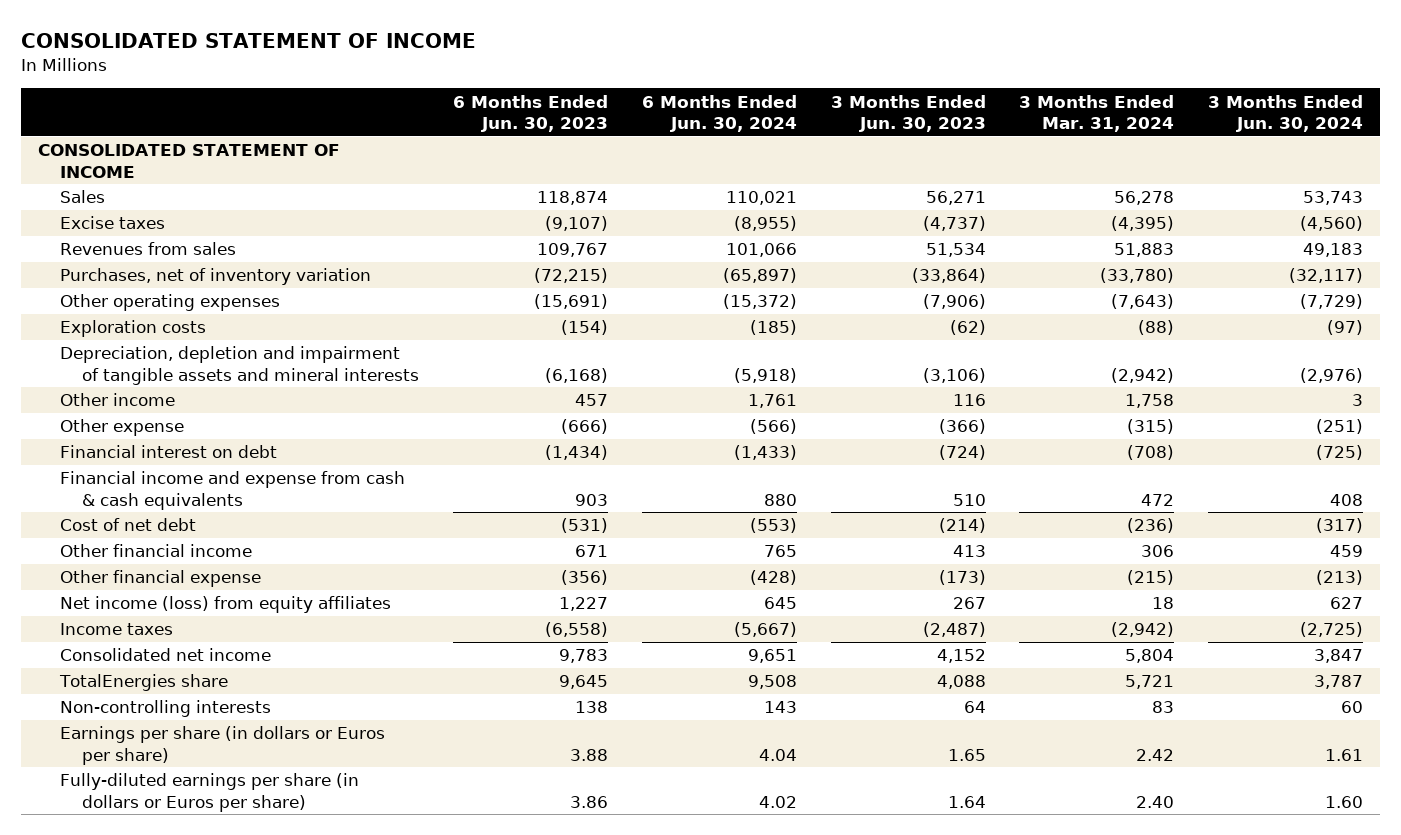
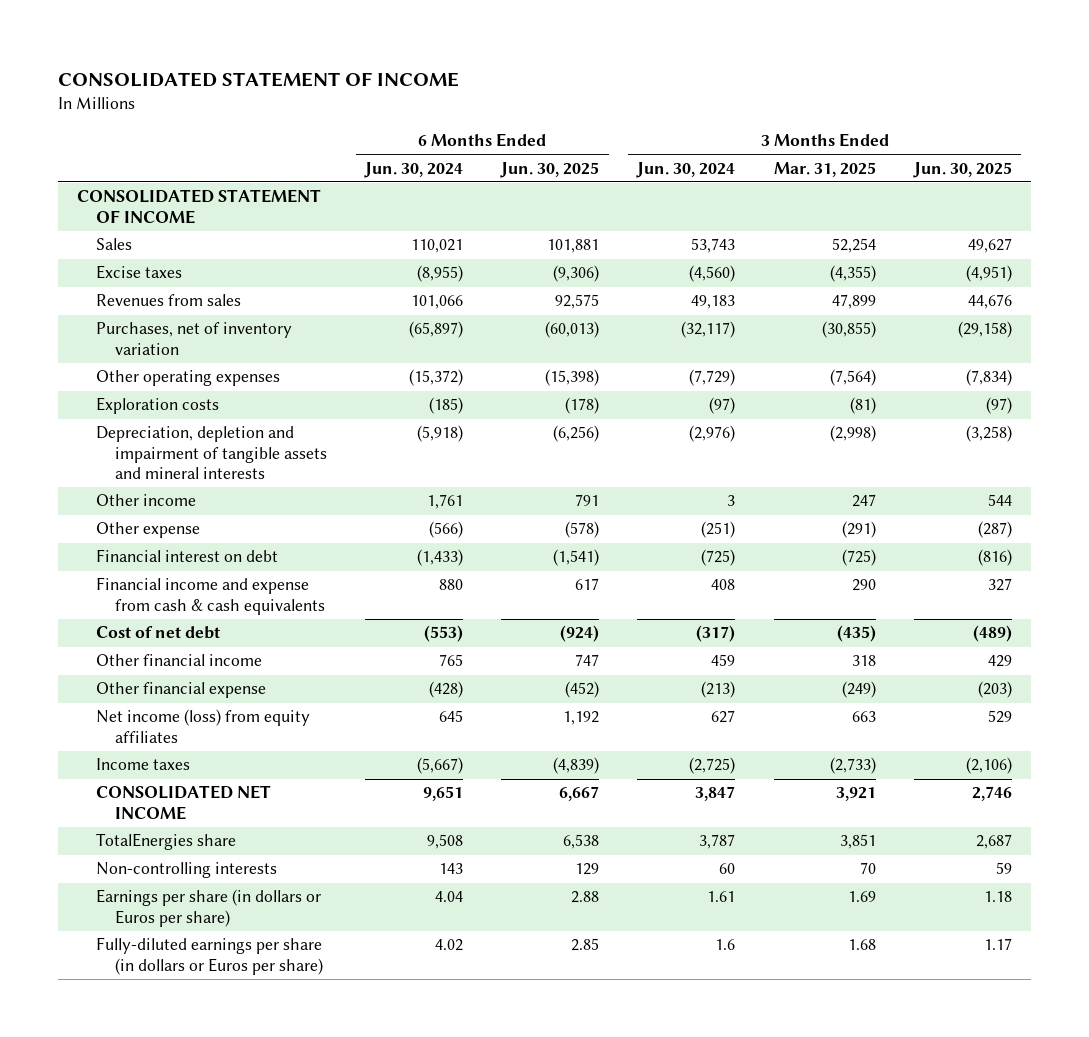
- | 6 Months Ended Jun. 30, 2023 | 6 Months Ended Jun. 30, 2024 | 3 Months Ended Jun. 30, 2023 | 3 Months Ended Mar. 31, 2024 | 3 Months Ended Jun. 30, 2024
+ | 6 Months Ended Jun. 30, 2024 | 6 Months Ended Jun. 30, 2025 | 3 Months Ended Jun. 30, 2024 | 3 Months Ended Mar. 31, 2025 | 3 Months Ended Jun. 30, 2025
- Consolidated net income | 9,783 | 9,651 | 4,152 | 5,804 | 3,847
+ CONSOLIDATED NET INCOME | 9,651 | 6,667 | 3,847 | 3,921 | 2,746
- Fully-diluted earnings per share (in dollars or Euros per share) | 3.86 | 4.02 | 1.64 | 2.40 | 1.60
+ Fully-diluted earnings per share (in dollars or Euros per share) | 4.02 | 2.85 | 1.6 | 1.68 | 1.17

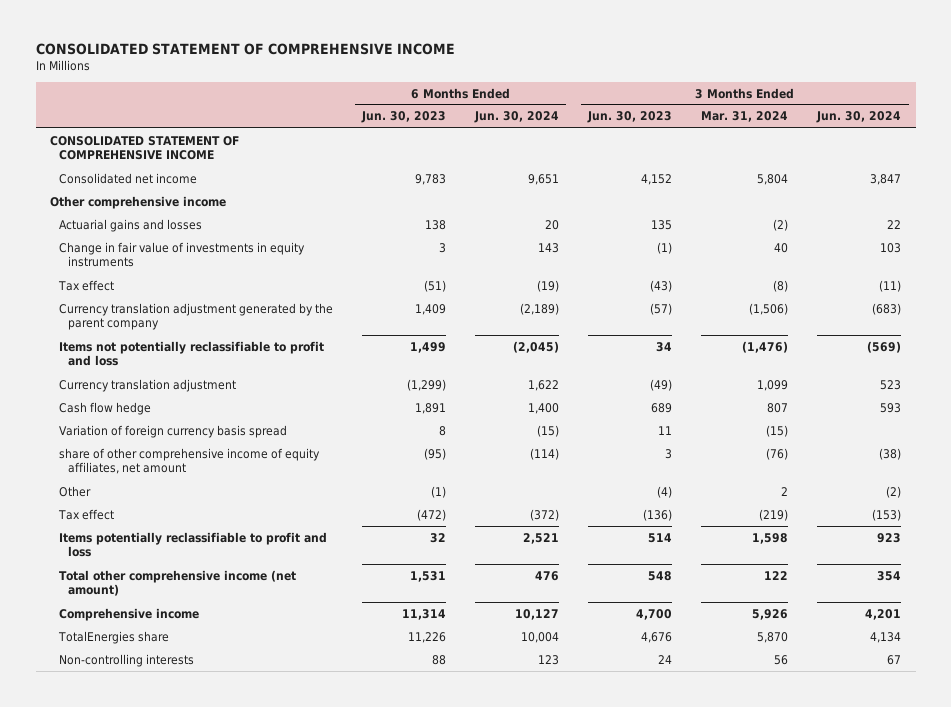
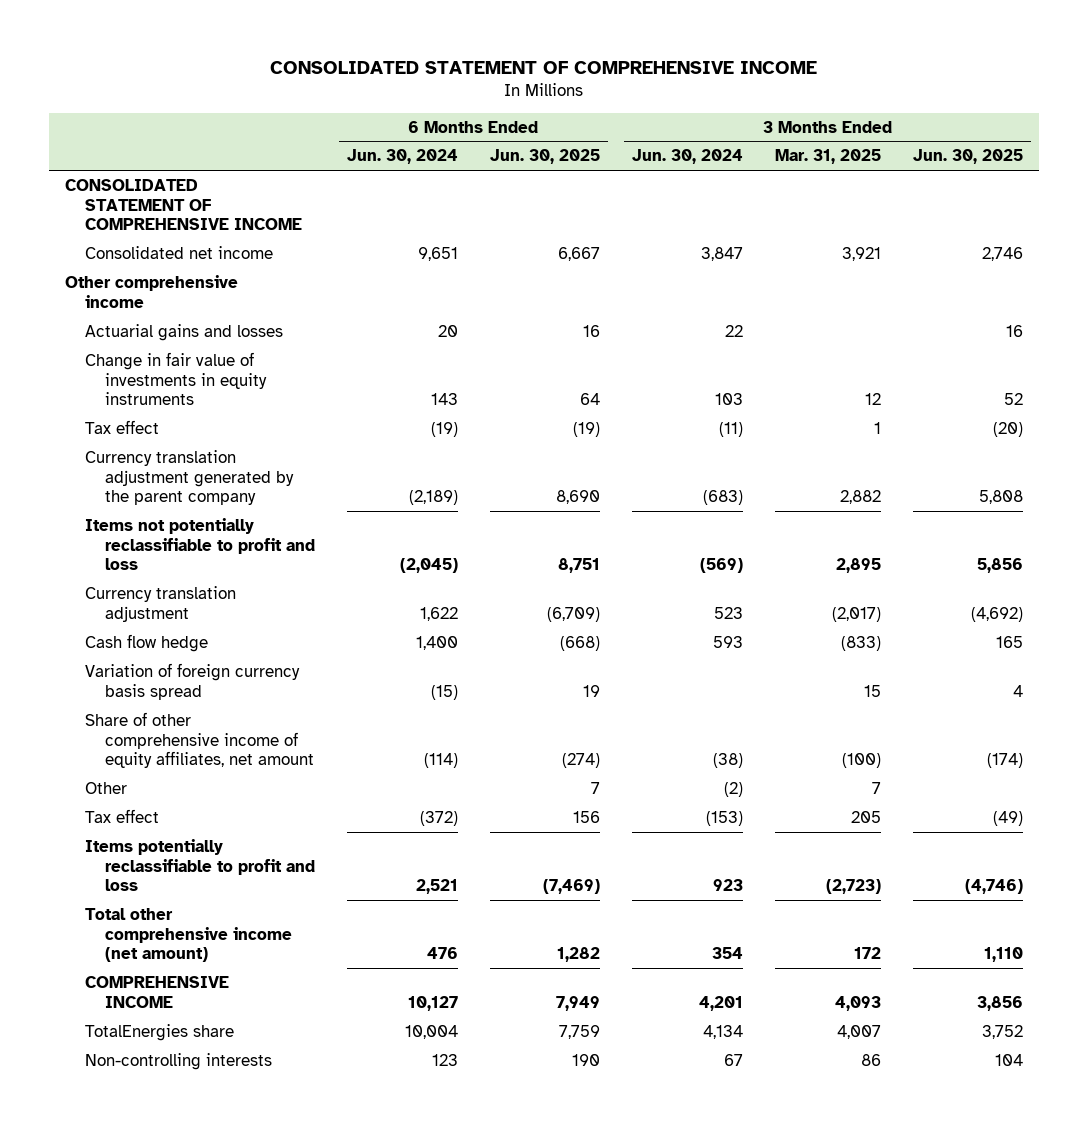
- | 6 Months Ended Jun. 30, 2023 | 6 Months Ended Jun. 30, 2024 | 3 Months Ended Jun. 30, 2023 | 3 Months Ended Mar. 31, 2024 | 3 Months Ended Jun. 30, 2024
+ | 6 Months Ended Jun. 30, 2024 | 6 Months Ended Jun. 30, 2025 | 3 Months Ended Jun. 30, 2024 | 3 Months Ended Mar. 31, 2025 | 3 Months Ended Jun. 30, 2025
- share of other comprehensive income of equity affiliates, net amount | (95) | (114) | 3 | (76) | (38)
+ Share of other comprehensive income of equity affiliates, net amount | (114) | (274) | (38) | (100) | (174)
- Comprehensive income | 11,314 | 10,127 | 4,700 | 5,926 | 4,201
+ COMPREHENSIVE INCOME | 10,127 | 7,949 | 4,201 | 4,093 | 3,856

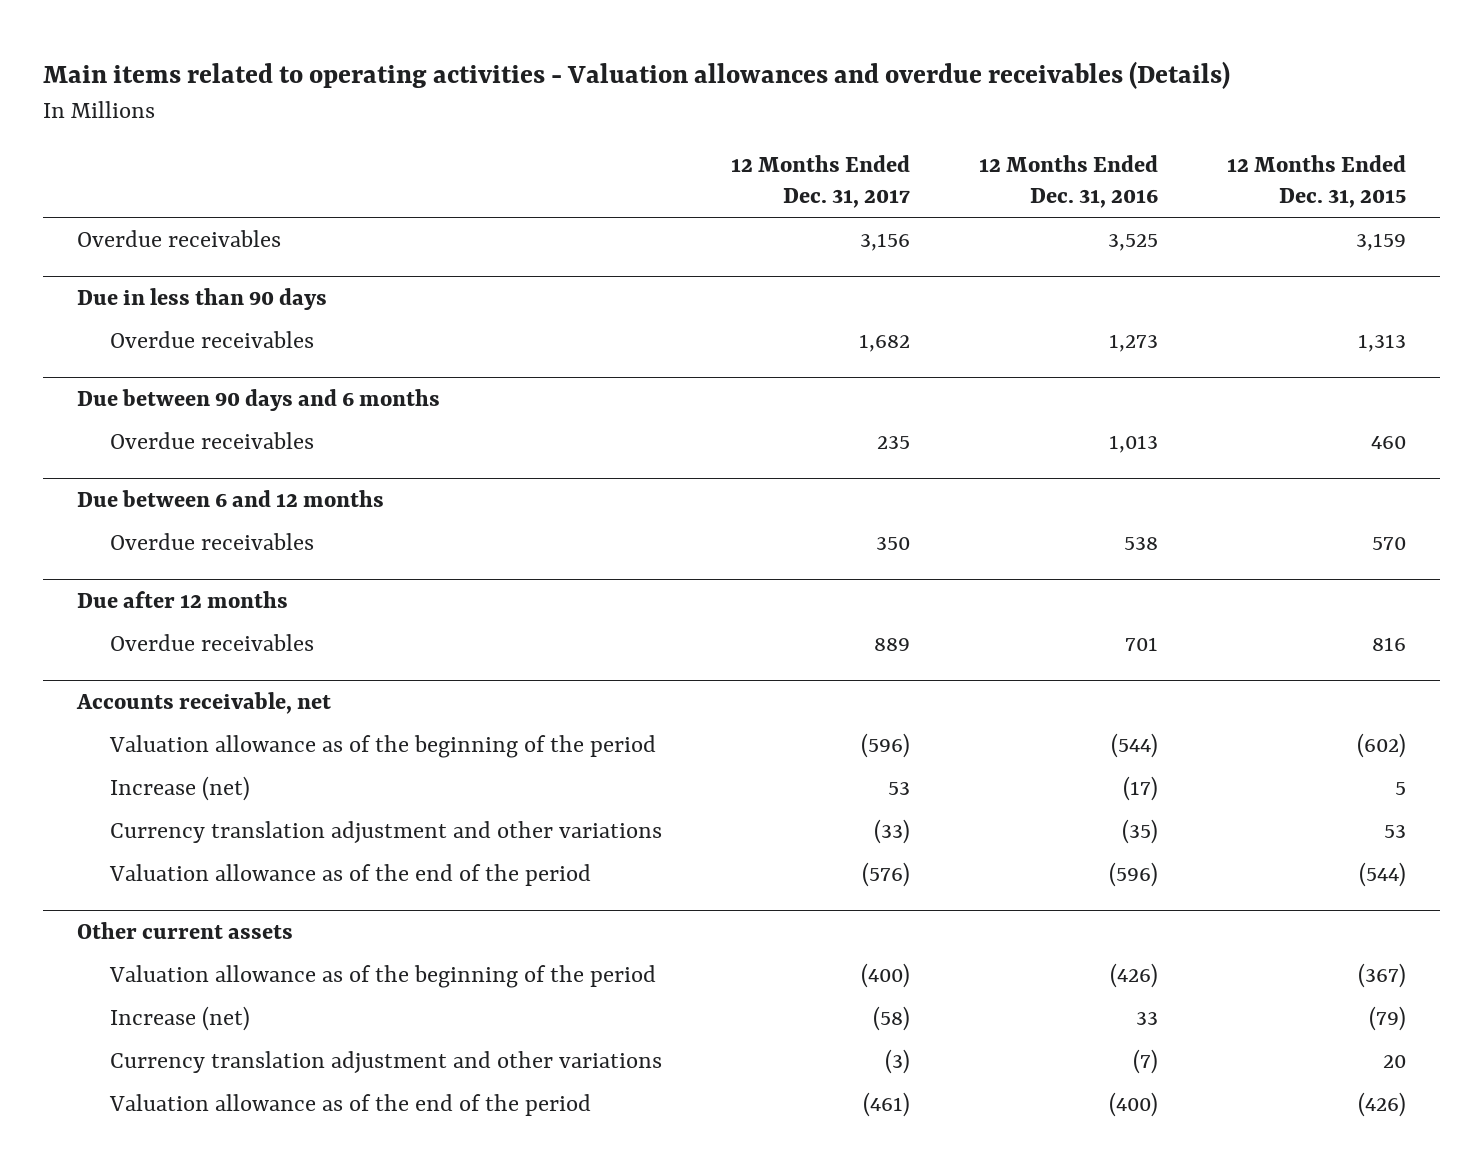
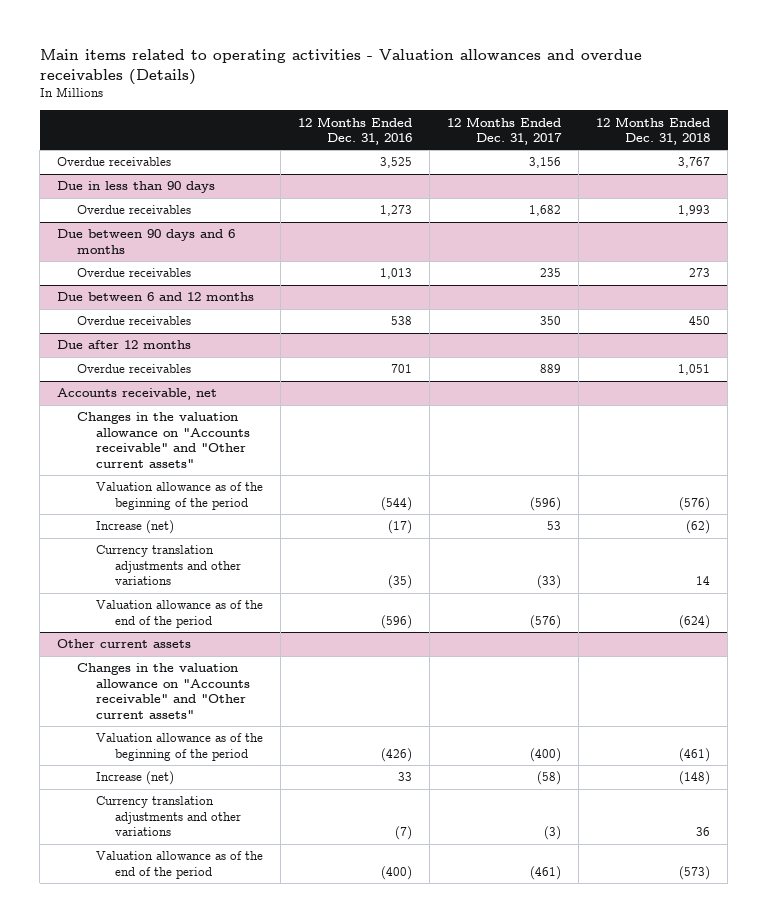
- | 12 Months Ended Dec. 31, 2017 | 12 Months Ended Dec. 31, 2016 | 12 Months Ended Dec. 31, 2015
+ | 12 Months Ended Dec. 31, 2016 | 12 Months Ended Dec. 31, 2017 | 12 Months Ended Dec. 31, 2018
@ Accounts receivable, net
+ Changes in the valuation allowance on "Accounts receivable" and "Other current assets"
- Currency translation adjustment and other variations | (33) | (35) | 53
+ Currency translation adjustments and other variations | (35) | (33) | 14
@ Other current assets
+ Changes in the valuation allowance on "Accounts receivable" and "Other current assets"
- Currency translation adjustment and other variations | (3) | (7) | 20
+ Currency translation adjustments and other variations | (7) | (3) | 36

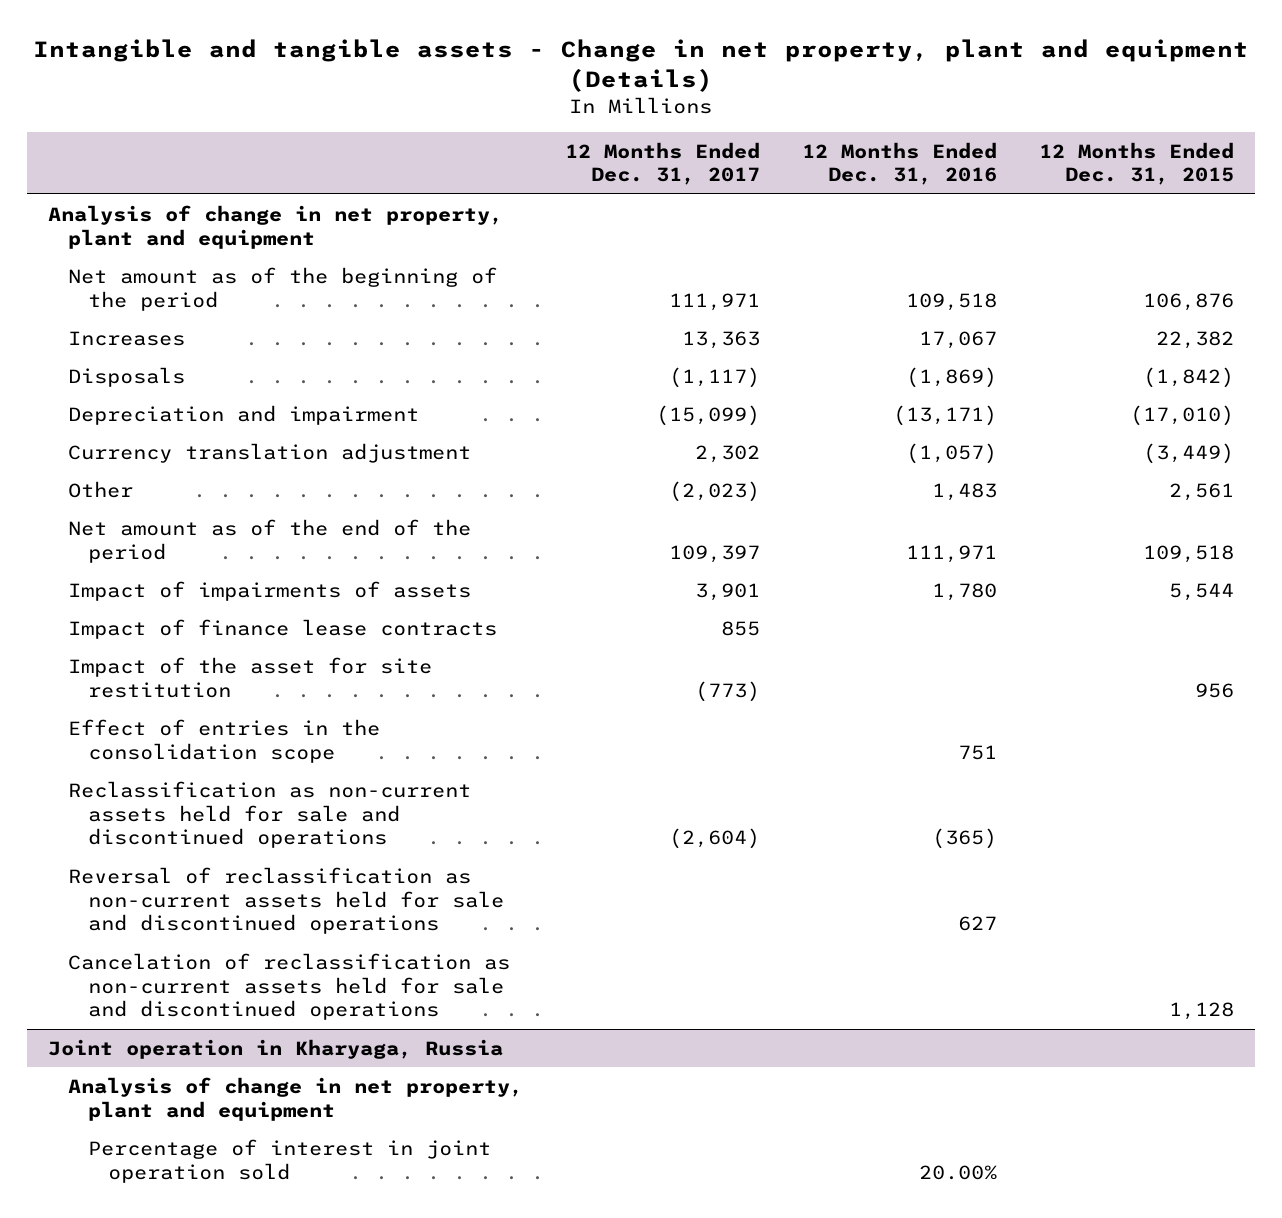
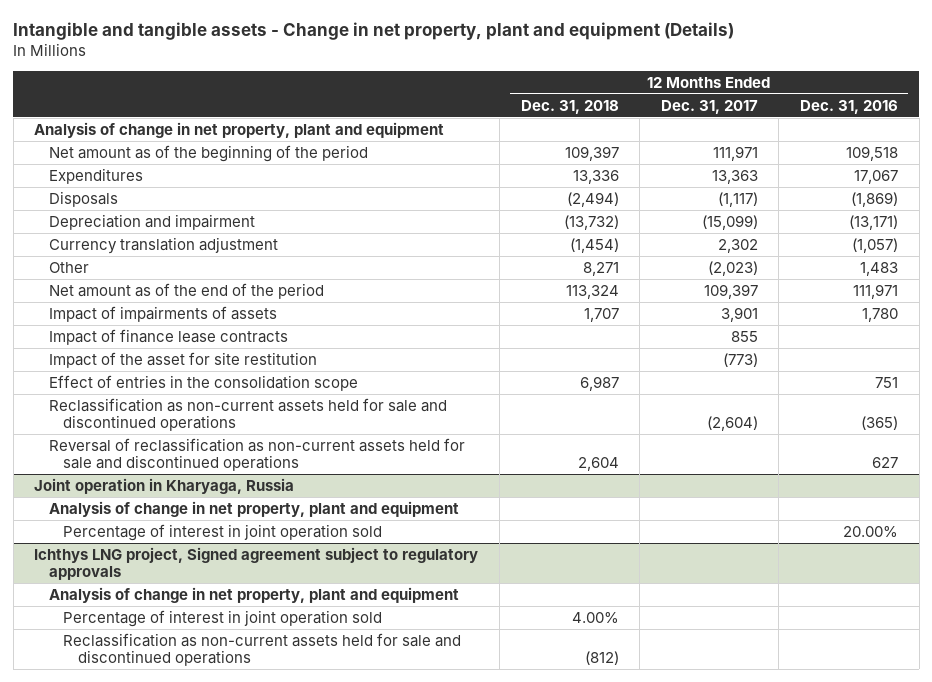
- | 12 Months Ended Dec. 31, 2017 | 12 Months Ended Dec. 31, 2016 | 12 Months Ended Dec. 31, 2015
+ | 12 Months Ended Dec. 31, 2018 | 12 Months Ended Dec. 31, 2017 | 12 Months Ended Dec. 31, 2016
- Increases | 13,363 | 17,067 | 22,382
+ Expenditures | 13,336 | 13,363 | 17,067
- Cancelation of reclassification as non-current assets held for sale and discontinued operations | | | 1,128
+ Ichthys LNG project, Signed agreement subject to regulatory approvals
+ Analysis of change in net property, plant and equipment
+ Percentage of interest in joint operation sold | 4.00% | |
+ Reclassification as non-current assets held for sale and discontinued operations | (812) | |

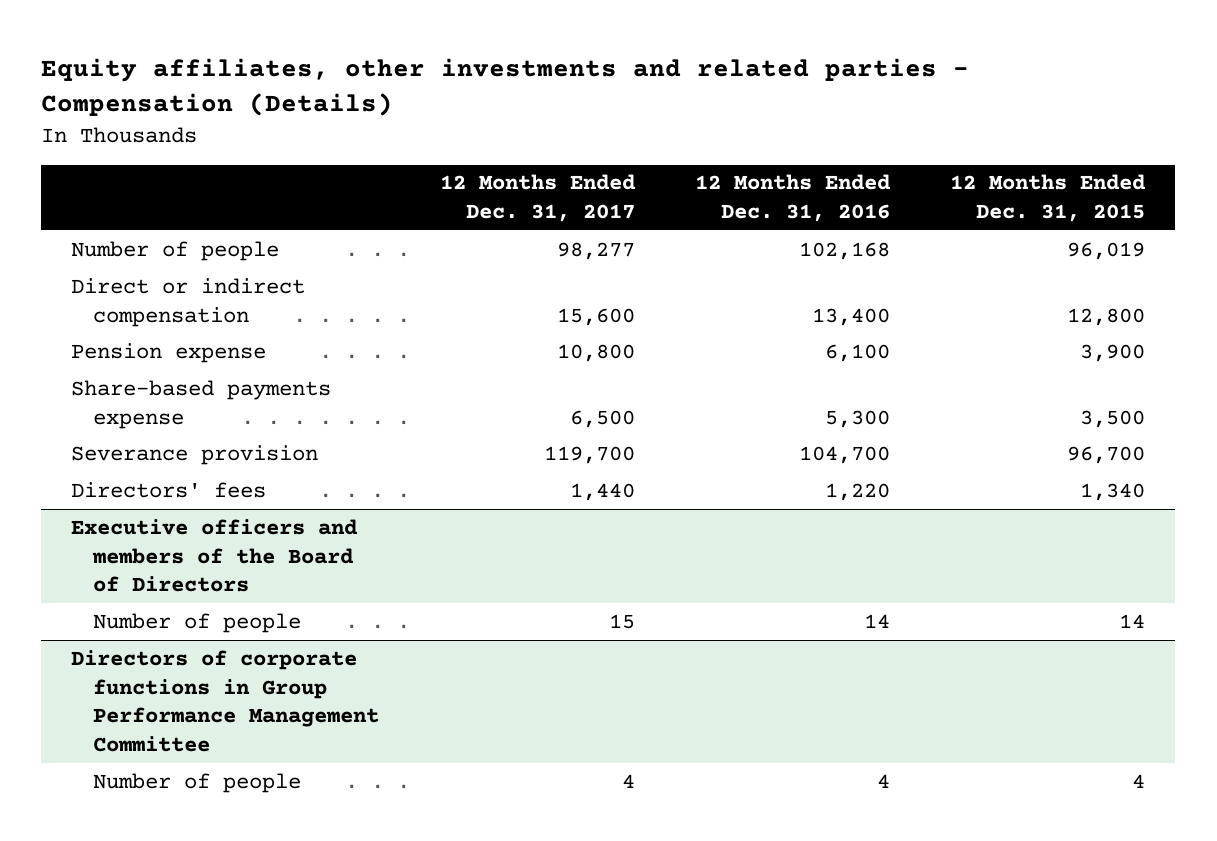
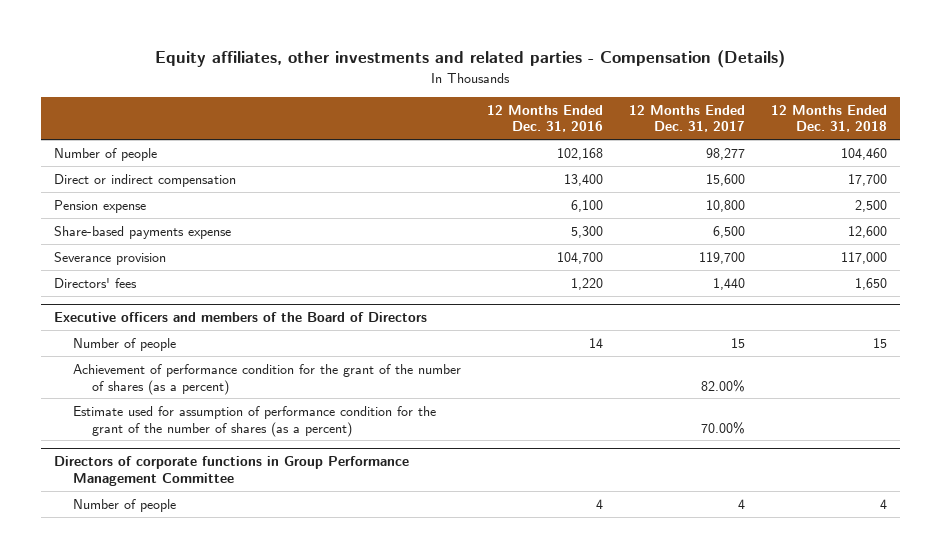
- | 12 Months Ended Dec. 31, 2017 | 12 Months Ended Dec. 31, 2016 | 12 Months Ended Dec. 31, 2015
+ | 12 Months Ended Dec. 31, 2016 | 12 Months Ended Dec. 31, 2017 | 12 Months Ended Dec. 31, 2018
@ Executive officers and members of the Board of Directors
+ Achievement of performance condition for the grant of the number of shares (as a percent) | | 82.00% |
+ Estimate used for assumption of performance condition for the grant of the number of shares (as a percent) | | 70.00% |

